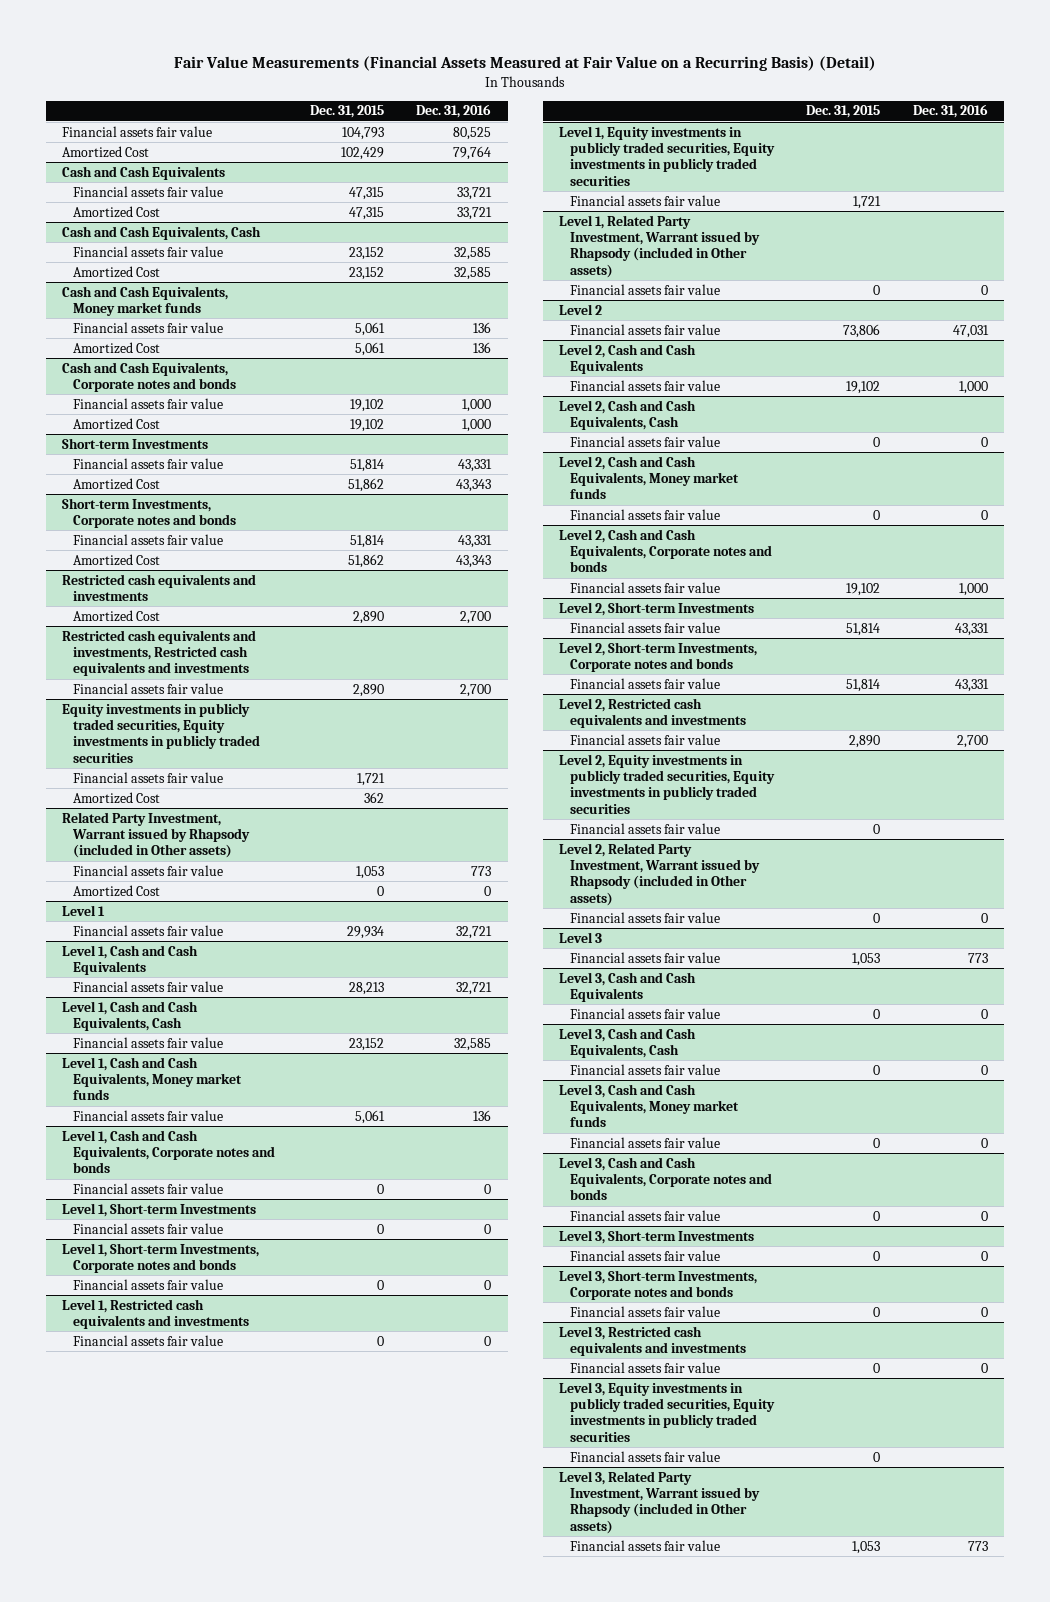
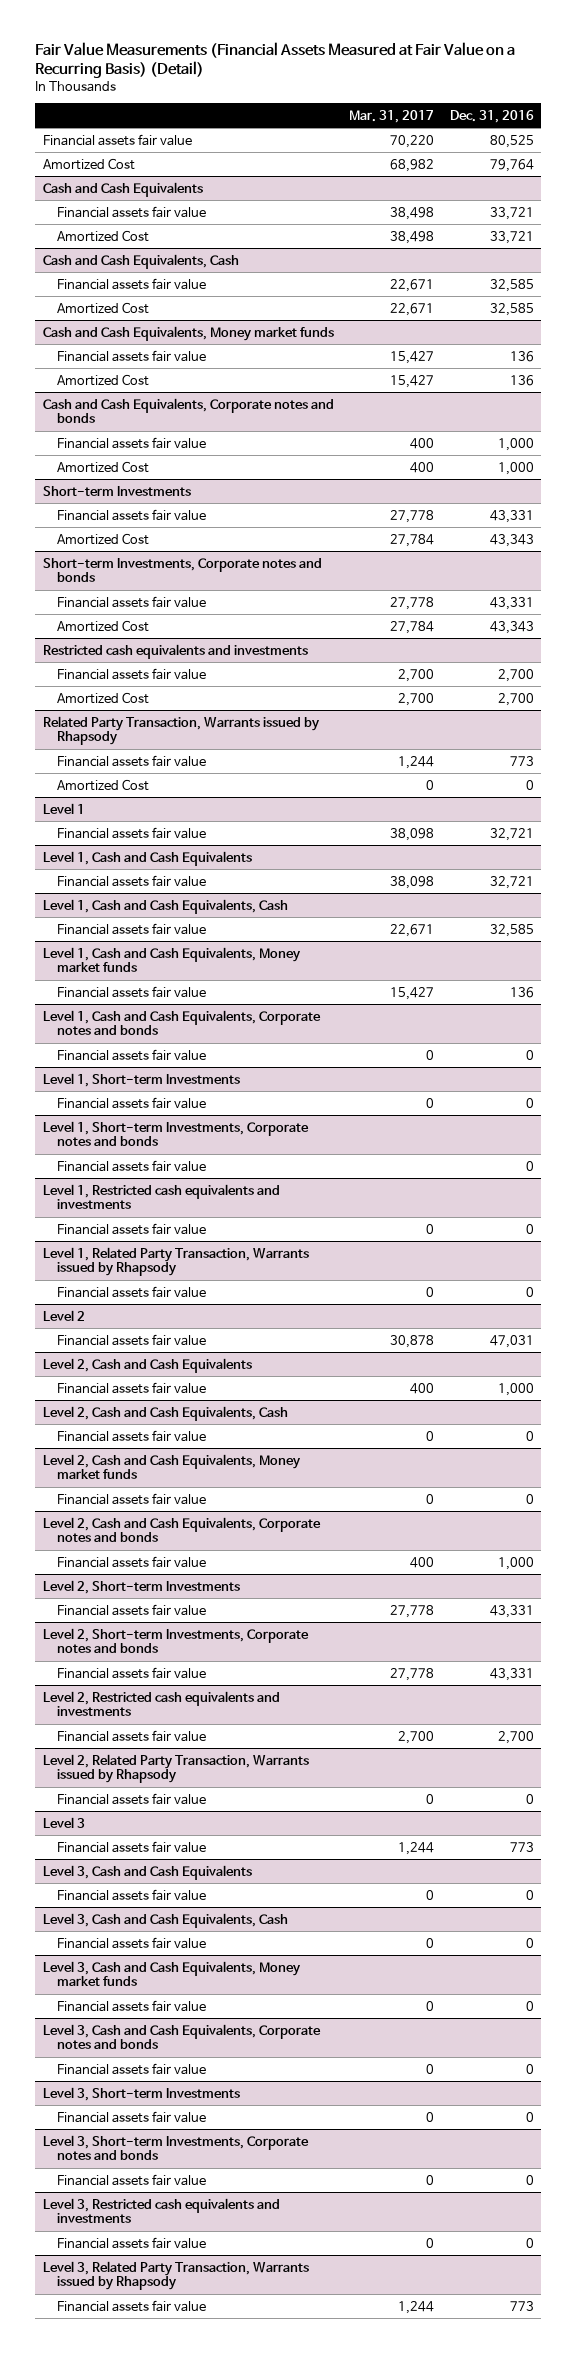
- | Dec. 31, 2015 | Dec. 31, 2016
+ | Mar. 31, 2017 | Dec. 31, 2016
- Restricted cash equivalents and investments, Restricted cash equivalents and investments
- Equity investments in publicly traded securities, Equity investments in publicly traded securities
- Financial assets fair value | 1,721 |
- Amortized Cost | 362 |
- Related Party Investment, Warrant issued by Rhapsody (included in Other assets)
@ Restricted cash equivalents and investments
moved down: Amortized Cost | 2,700 | 2,700
+ Related Party Transaction, Warrants issued by Rhapsody
- Level 1, Equity investments in publicly traded securities, Equity investments in publicly traded securities
- Financial assets fair value | 1,721 |
- Level 1, Related Party Investment, Warrant issued by Rhapsody (included in Other assets)
+ Level 1, Related Party Transaction, Warrants issued by Rhapsody
- Level 2, Equity investments in publicly traded securities, Equity investments in publicly traded securities
- Financial assets fair value | 0 |
- Level 2, Related Party Investment, Warrant issued by Rhapsody (included in Other assets)
+ Level 2, Related Party Transaction, Warrants issued by Rhapsody
- Level 3, Equity investments in publicly traded securities, Equity investments in publicly traded securities
- Financial assets fair value | 0 |
- Level 3, Related Party Investment, Warrant issued by Rhapsody (included in Other assets)
+ Level 3, Related Party Transaction, Warrants issued by Rhapsody

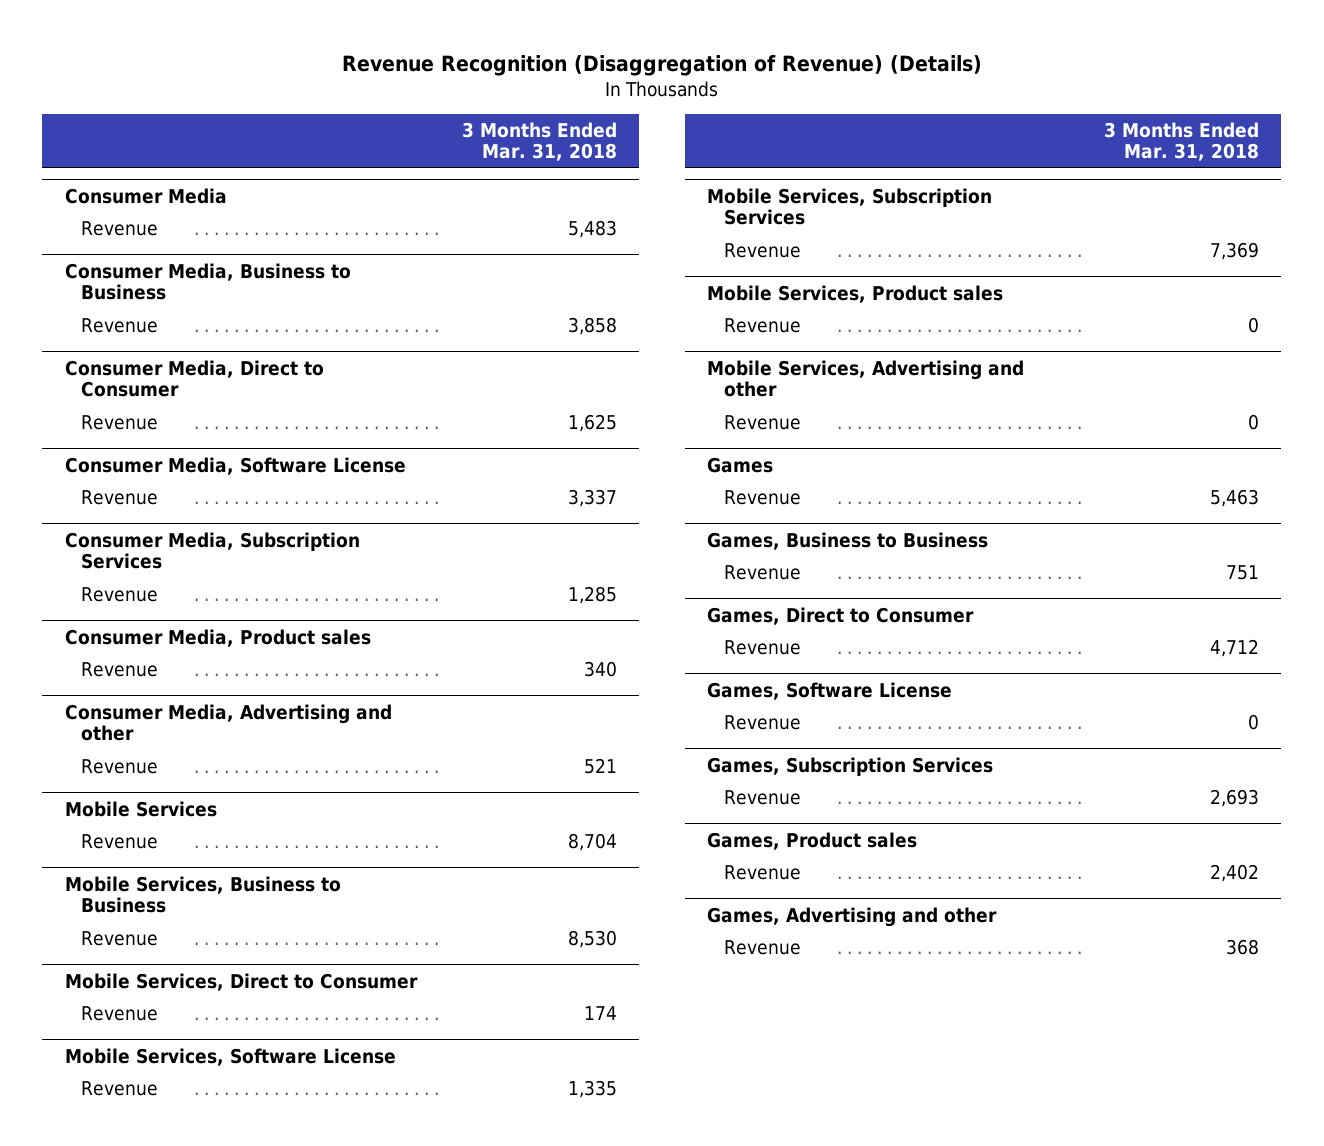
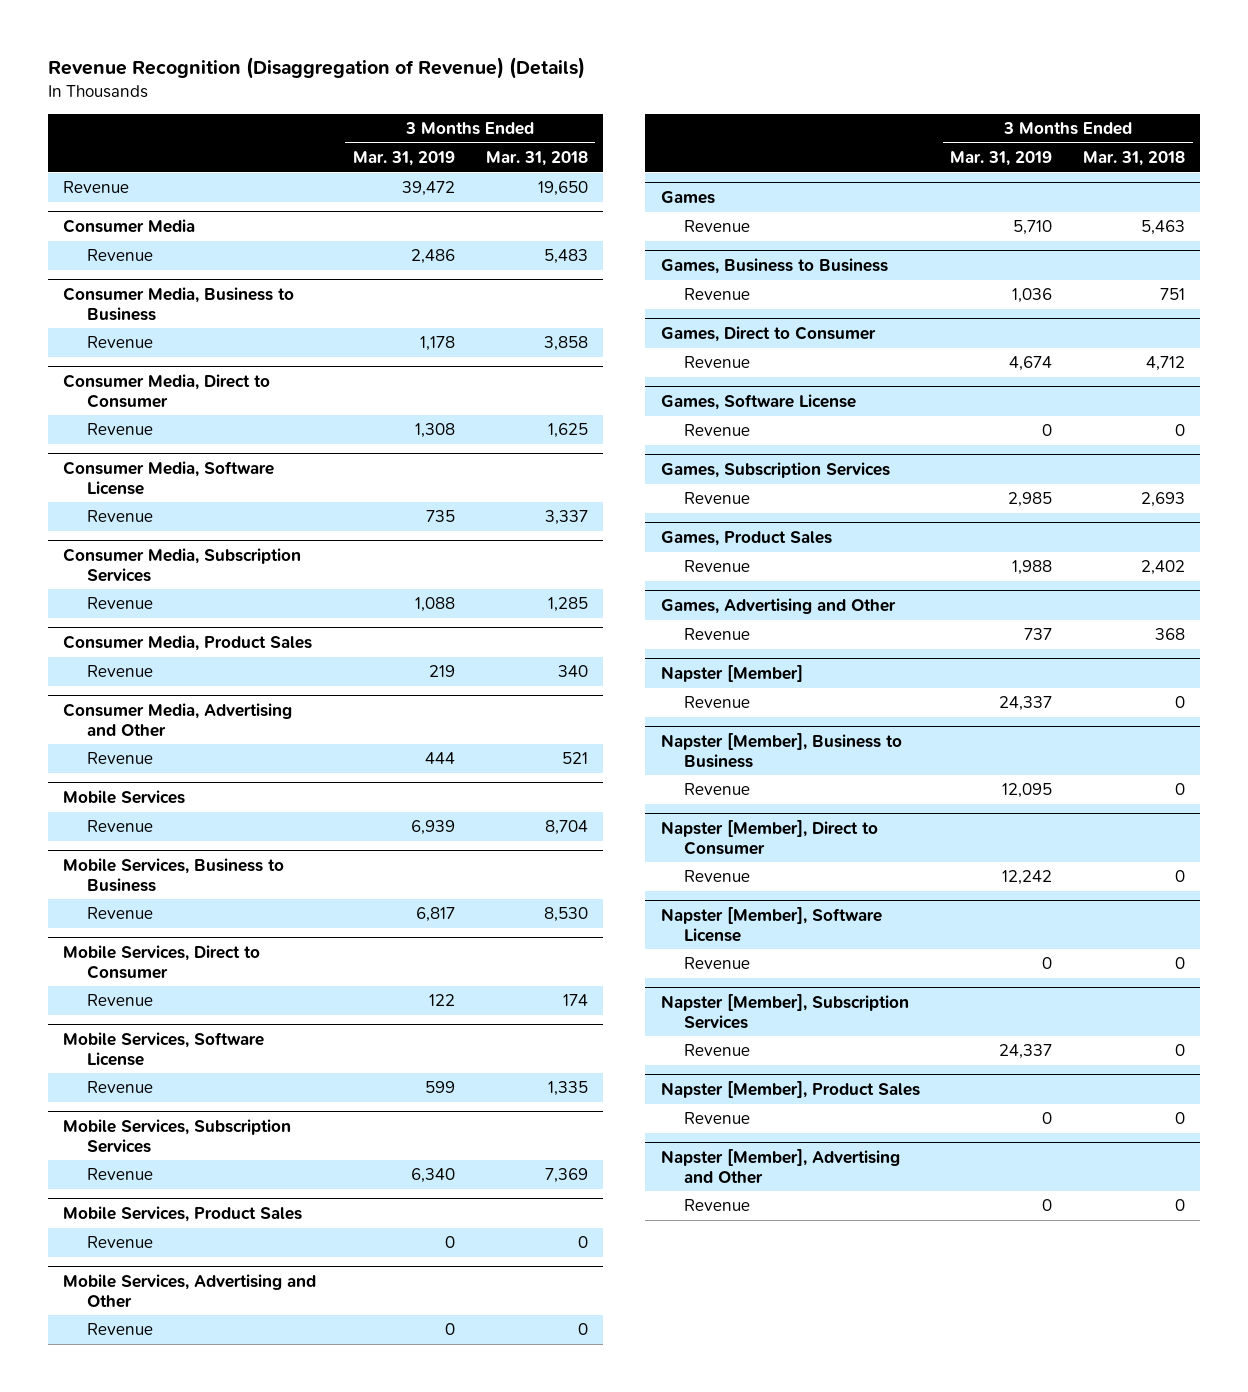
- | 3 Months Ended Mar. 31, 2018
+ | 3 Months Ended Mar. 31, 2019 | 3 Months Ended Mar. 31, 2018
+ Revenue | 39,472 | 19,650
- Consumer Media, Product sales
+ Consumer Media, Product Sales
- Consumer Media, Advertising and other
+ Consumer Media, Advertising and Other
- Mobile Services, Product sales
+ Mobile Services, Product Sales
- Mobile Services, Advertising and other
+ Mobile Services, Advertising and Other
- Games, Product sales
+ Games, Product Sales
- Games, Advertising and other
+ Games, Advertising and Other
+ Napster [Member]
+ Revenue | 24,337 | 0
+ Napster [Member], Business to Business
+ Revenue | 12,095 | 0
+ Napster [Member], Direct to Consumer
+ Revenue | 12,242 | 0
+ Napster [Member], Software License
+ Revenue | 0 | 0
+ Napster [Member], Subscription Services
+ Revenue | 24,337 | 0
+ Napster [Member], Product Sales
+ Revenue | 0 | 0
+ Napster [Member], Advertising and Other
+ Revenue | 0 | 0

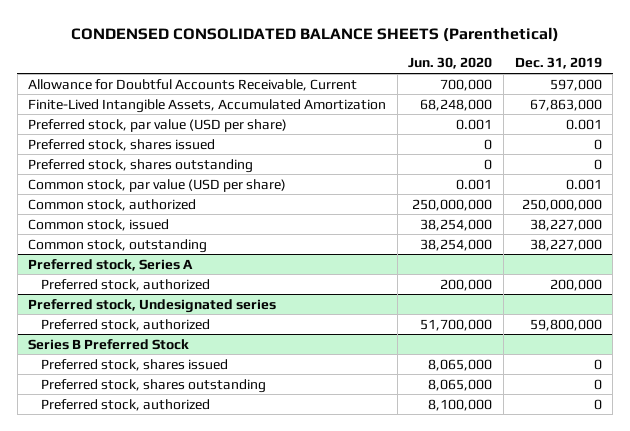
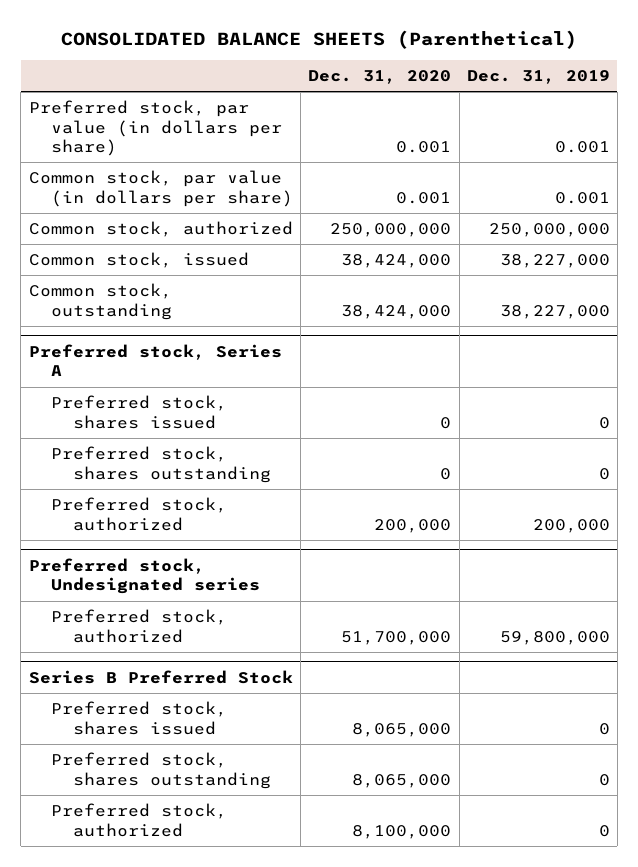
- CONDENSED CONSOLIDATED BALANCE SHEETS (Parenthetical)
+ CONSOLIDATED BALANCE SHEETS (Parenthetical)
- | Jun. 30, 2020 | Dec. 31, 2019
+ | Dec. 31, 2020 | Dec. 31, 2019
- Allowance for Doubtful Accounts Receivable, Current | 700,000 | 597,000
- Finite-Lived Intangible Assets, Accumulated Amortization | 68,248,000 | 67,863,000
- Preferred stock, par value (USD per share) | 0.001 | 0.001
- Preferred stock, shares issued | 0 | 0
- Preferred stock, shares outstanding | 0 | 0
- Common stock, par value (USD per share) | 0.001 | 0.001
+ Preferred stock, par value (in dollars per share) | 0.001 | 0.001
+ Common stock, par value (in dollars per share) | 0.001 | 0.001
@ Preferred stock, Series A
+ Preferred stock, shares issued | 0 | 0
+ Preferred stock, shares outstanding | 0 | 0

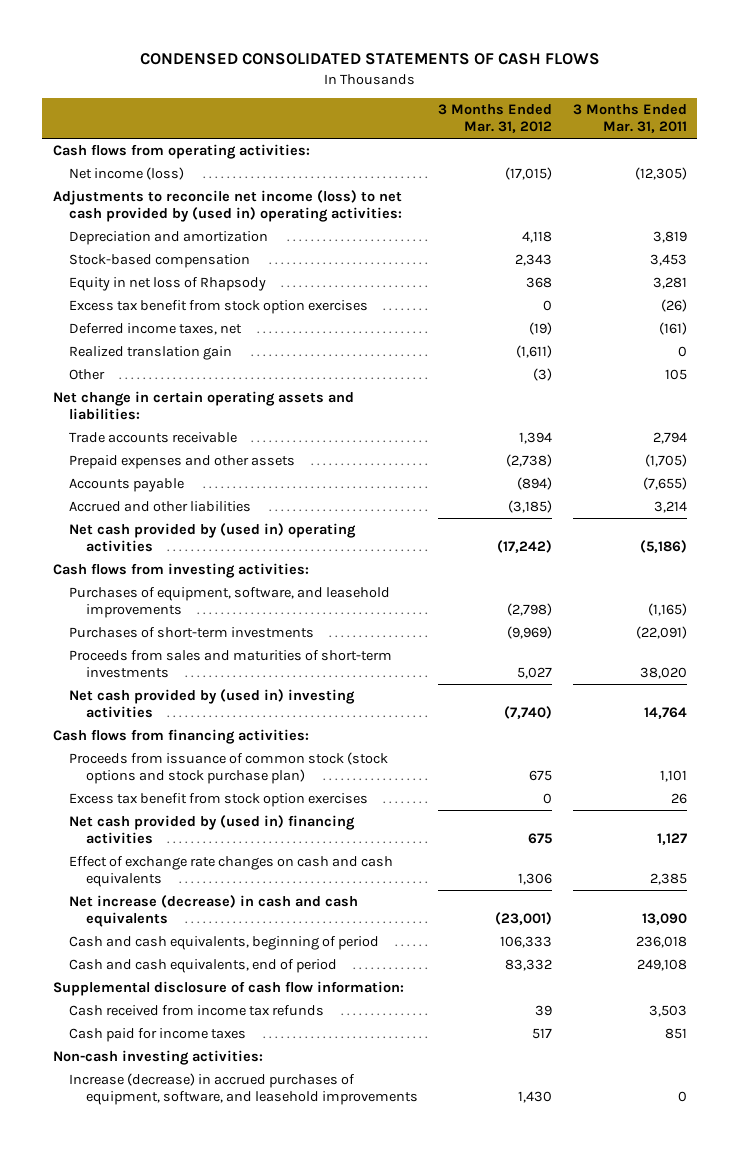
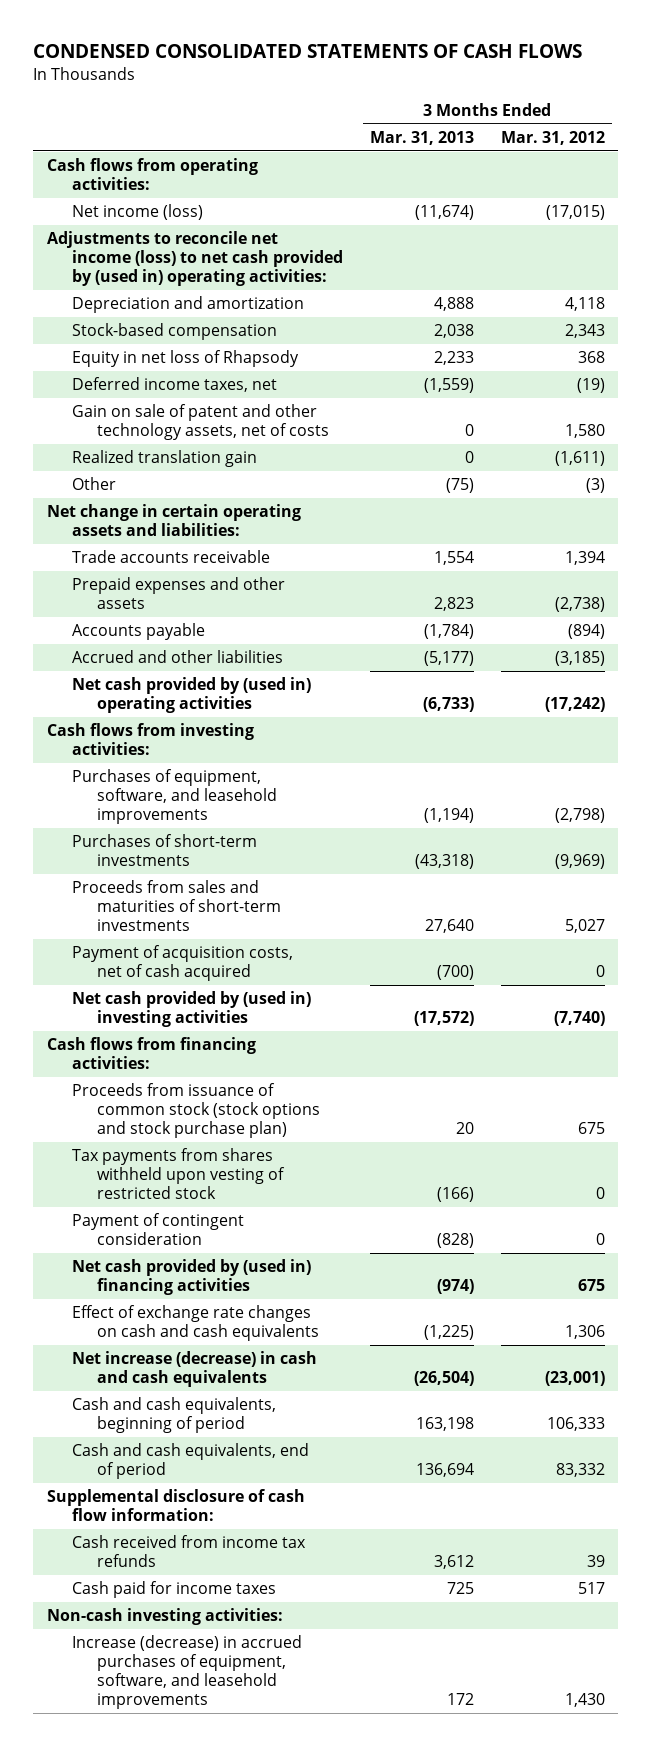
- | 3 Months Ended Mar. 31, 2012 | 3 Months Ended Mar. 31, 2011
+ | 3 Months Ended Mar. 31, 2013 | 3 Months Ended Mar. 31, 2012
- Excess tax benefit from stock option exercises | 0 | (26)
+ Gain on sale of patent and other technology assets, net of costs | 0 | 1,580
+ Payment of acquisition costs, net of cash acquired | (700) | 0
- Excess tax benefit from stock option exercises | 0 | 26
+ Tax payments from shares withheld upon vesting of restricted stock | (166) | 0
+ Payment of contingent consideration | (828) | 0

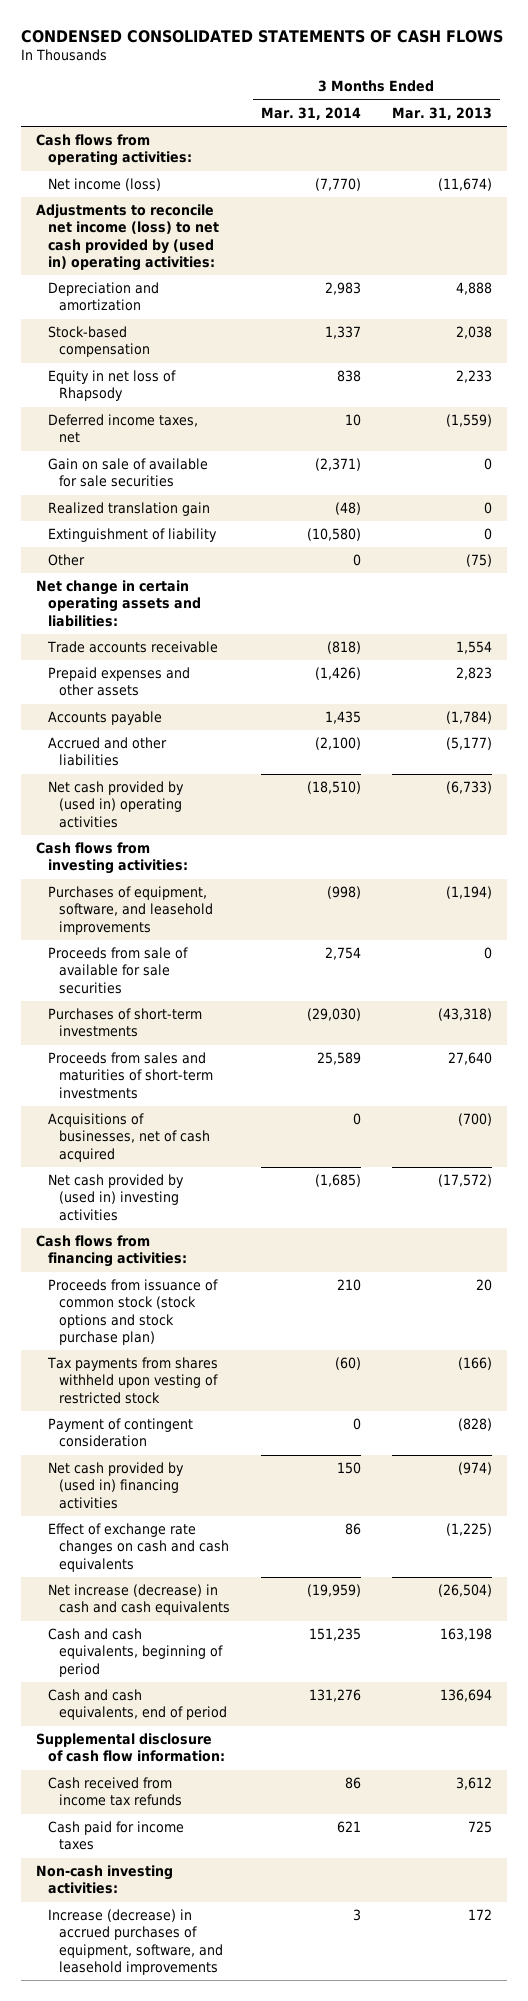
- | 3 Months Ended Mar. 31, 2013 | 3 Months Ended Mar. 31, 2012
+ | 3 Months Ended Mar. 31, 2014 | 3 Months Ended Mar. 31, 2013
- Gain on sale of patent and other technology assets, net of costs | 0 | 1,580
+ Gain on sale of available for sale securities | (2,371) | 0
+ Extinguishment of liability | (10,580) | 0
+ Proceeds from sale of available for sale securities | 2,754 | 0
- Payment of acquisition costs, net of cash acquired | (700) | 0
+ Acquisitions of businesses, net of cash acquired | 0 | (700)

